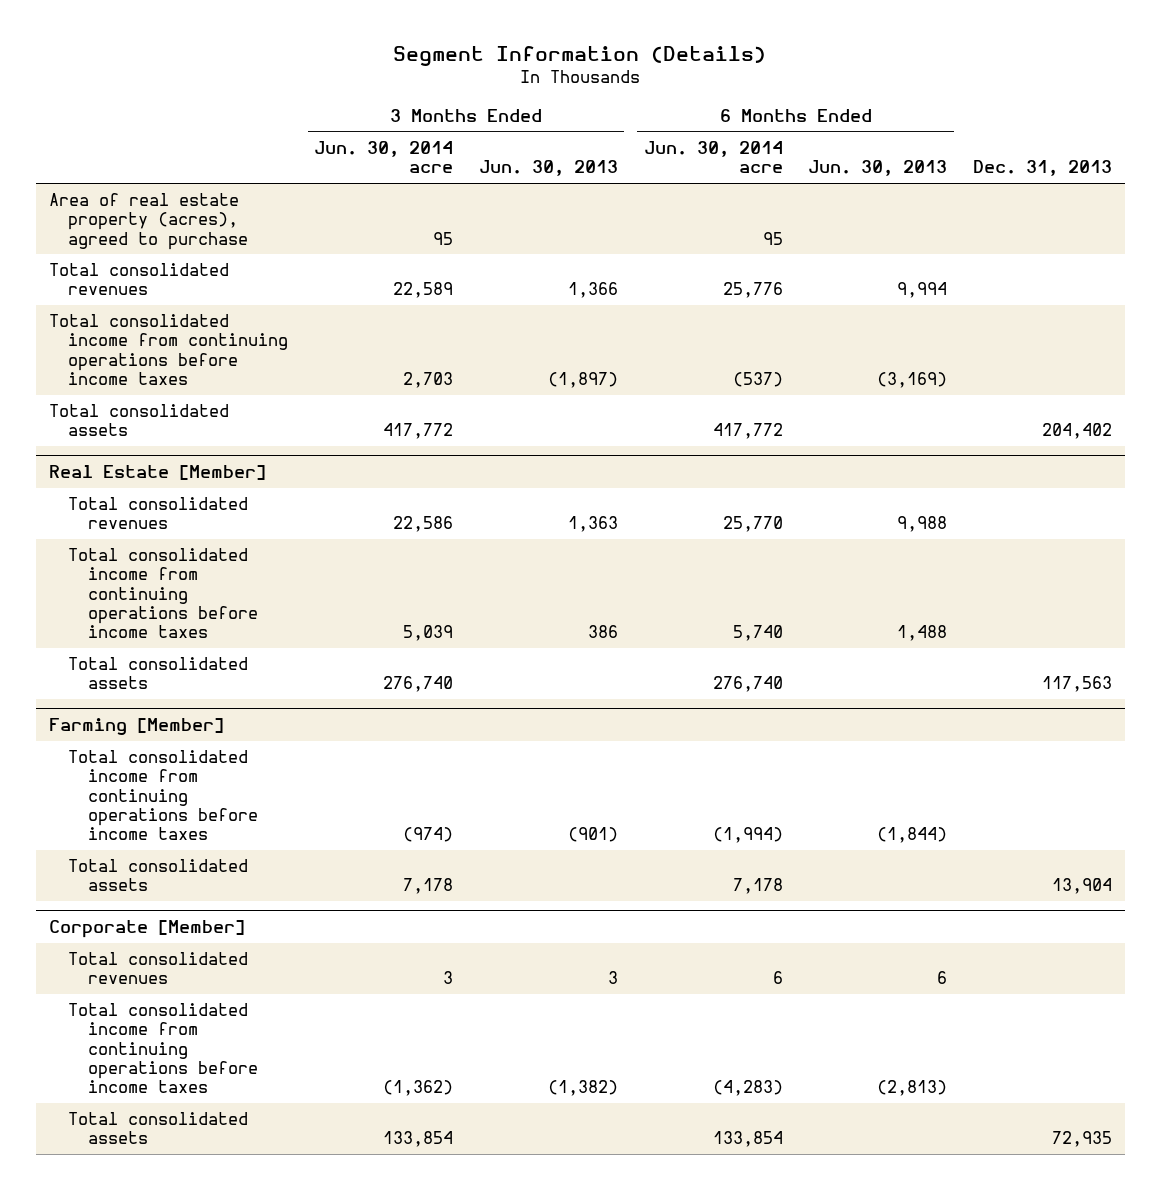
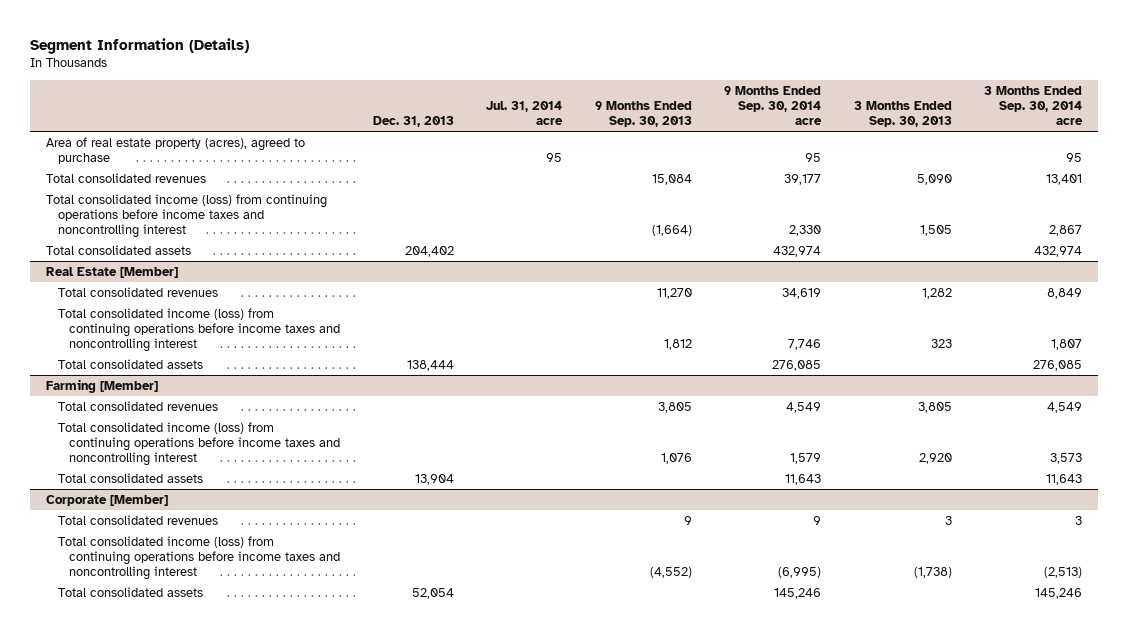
- | 3 Months Ended Jun. 30, 2014 acre | 3 Months Ended Jun. 30, 2013 | 6 Months Ended Jun. 30, 2014 acre | 6 Months Ended Jun. 30, 2013 | Dec. 31, 2013
+ | Dec. 31, 2013 | Jul. 31, 2014 acre | 9 Months Ended Sep. 30, 2013 | 9 Months Ended Sep. 30, 2014 acre | 3 Months Ended Sep. 30, 2013 | 3 Months Ended Sep. 30, 2014 acre
- Total consolidated income from continuing operations before income taxes | 2,703 | (1,897) | (537) | (3,169) |
+ Total consolidated income (loss) from continuing operations before income taxes and noncontrolling interest | | | (1,664) | 2,330 | 1,505 | 2,867
@ Real Estate [Member]
- Total consolidated income from continuing operations before income taxes | 5,039 | 386 | 5,740 | 1,488 |
- Total consolidated assets | 276,740 | | 276,740 | | 117,563
+ Total consolidated income (loss) from continuing operations before income taxes and noncontrolling interest | | | 1,812 | 7,746 | 323 | 1,807
+ Total consolidated assets | 138,444 | | | 276,085 | | 276,085
@ Farming [Member]
- Total consolidated income from continuing operations before income taxes | (974) | (901) | (1,994) | (1,844) |
+ Total consolidated revenues | | | 3,805 | 4,549 | 3,805 | 4,549
+ Total consolidated income (loss) from continuing operations before income taxes and noncontrolling interest | | | 1,076 | 1,579 | 2,920 | 3,573
@ Corporate [Member]
- Total consolidated income from continuing operations before income taxes | (1,362) | (1,382) | (4,283) | (2,813) |
- Total consolidated assets | 133,854 | | 133,854 | | 72,935
+ Total consolidated income (loss) from continuing operations before income taxes and noncontrolling interest | | | (4,552) | (6,995) | (1,738) | (2,513)
+ Total consolidated assets | 52,054 | | | 145,246 | | 145,246

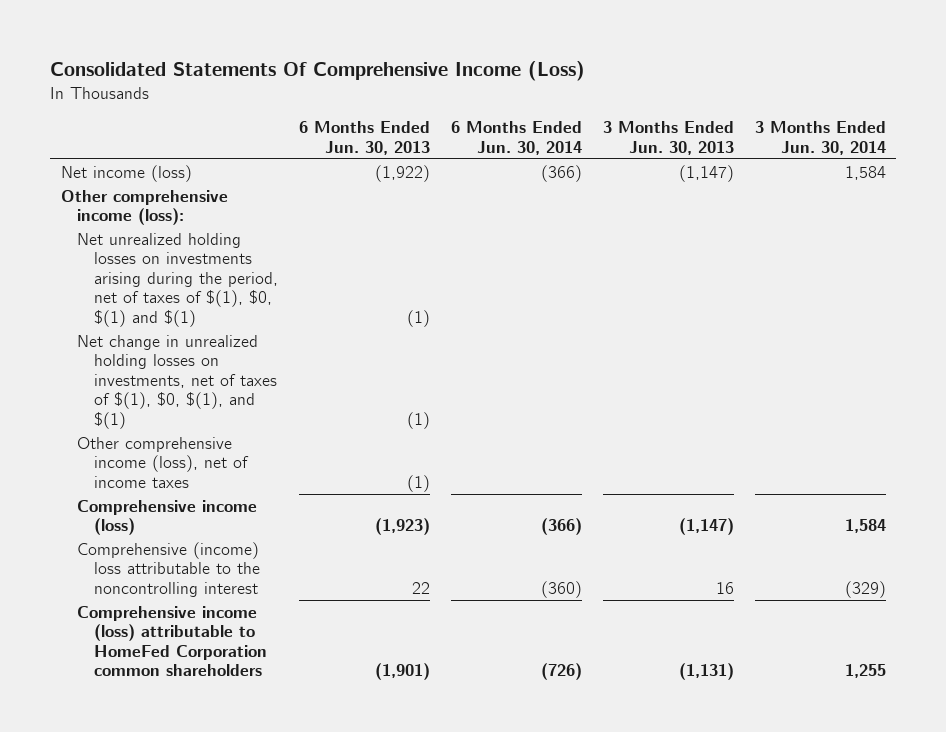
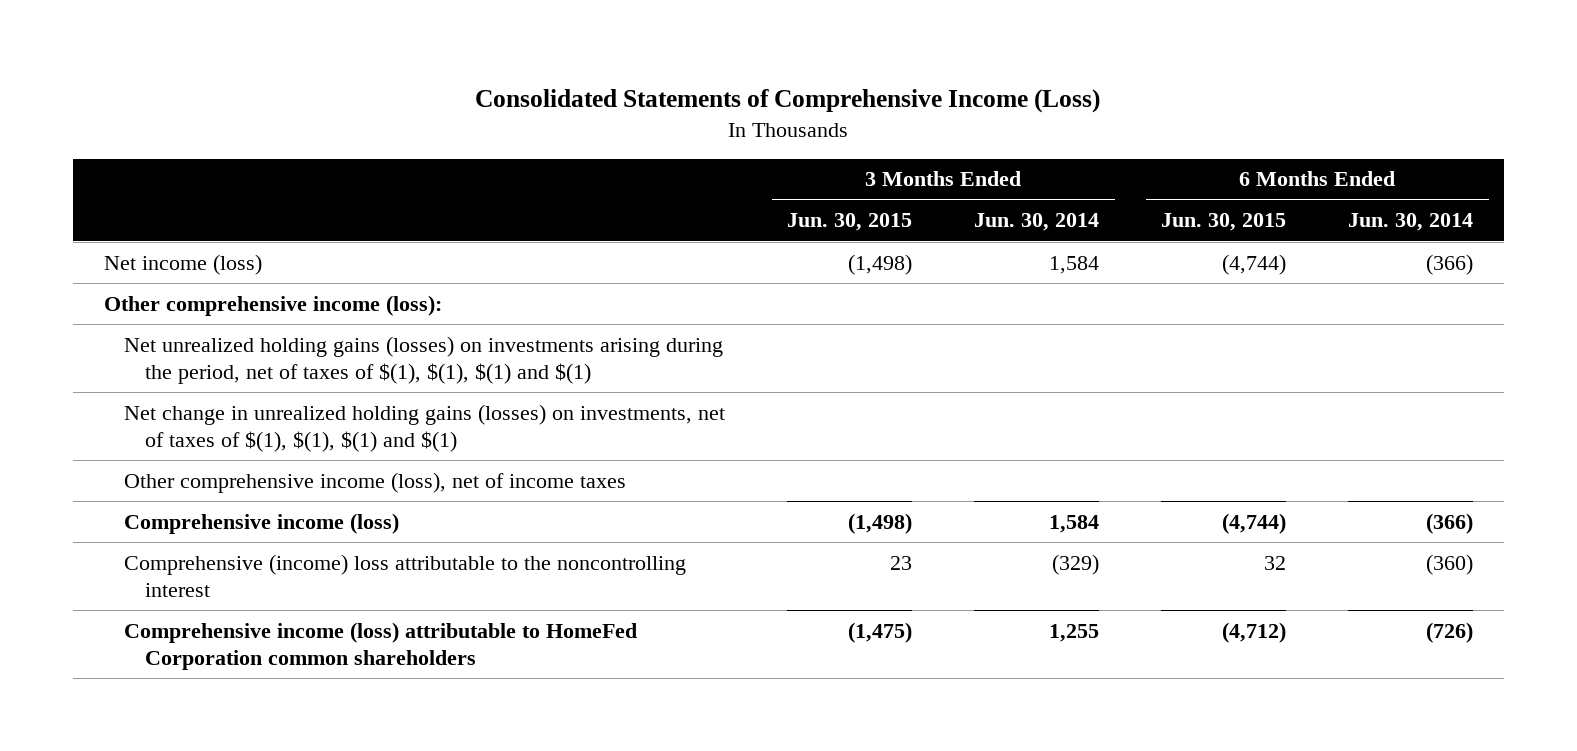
- Consolidated Statements Of Comprehensive Income (Loss)
+ Consolidated Statements of Comprehensive Income (Loss)
- | 6 Months Ended Jun. 30, 2013 | 6 Months Ended Jun. 30, 2014 | 3 Months Ended Jun. 30, 2013 | 3 Months Ended Jun. 30, 2014
+ | 3 Months Ended Jun. 30, 2015 | 3 Months Ended Jun. 30, 2014 | 6 Months Ended Jun. 30, 2015 | 6 Months Ended Jun. 30, 2014
- Net unrealized holding losses on investments arising during the period, net of taxes of $(1), $0, $(1) and $(1) | (1) | | |
- Net change in unrealized holding losses on investments, net of taxes of $(1), $0, $(1), and $(1) | (1) | | |
+ Net unrealized holding gains (losses) on investments arising during the period, net of taxes of $(1), $(1), $(1) and $(1)
+ Net change in unrealized holding gains (losses) on investments, net of taxes of $(1), $(1), $(1) and $(1)

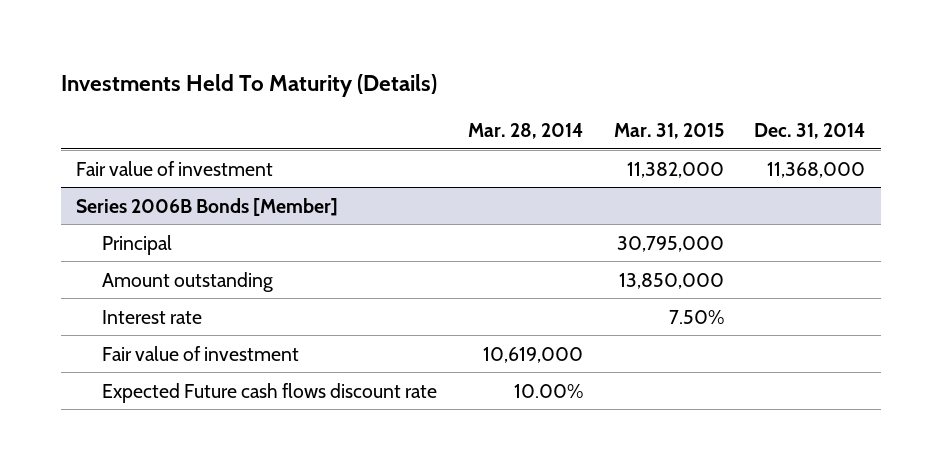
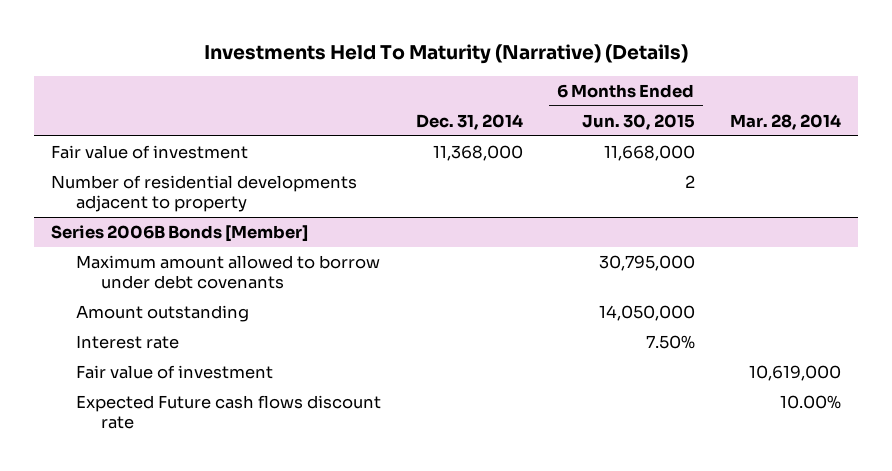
- Investments Held To Maturity (Details)
+ Investments Held To Maturity (Narrative) (Details)
- | Mar. 28, 2014 | Mar. 31, 2015 | Dec. 31, 2014
+ | Dec. 31, 2014 | 6 Months Ended Jun. 30, 2015 | Mar. 28, 2014
+ Number of residential developments adjacent to property | | 2 |
@ Series 2006B Bonds [Member]
- Principal | | 30,795,000 |
+ Maximum amount allowed to borrow under debt covenants | | 30,795,000 |

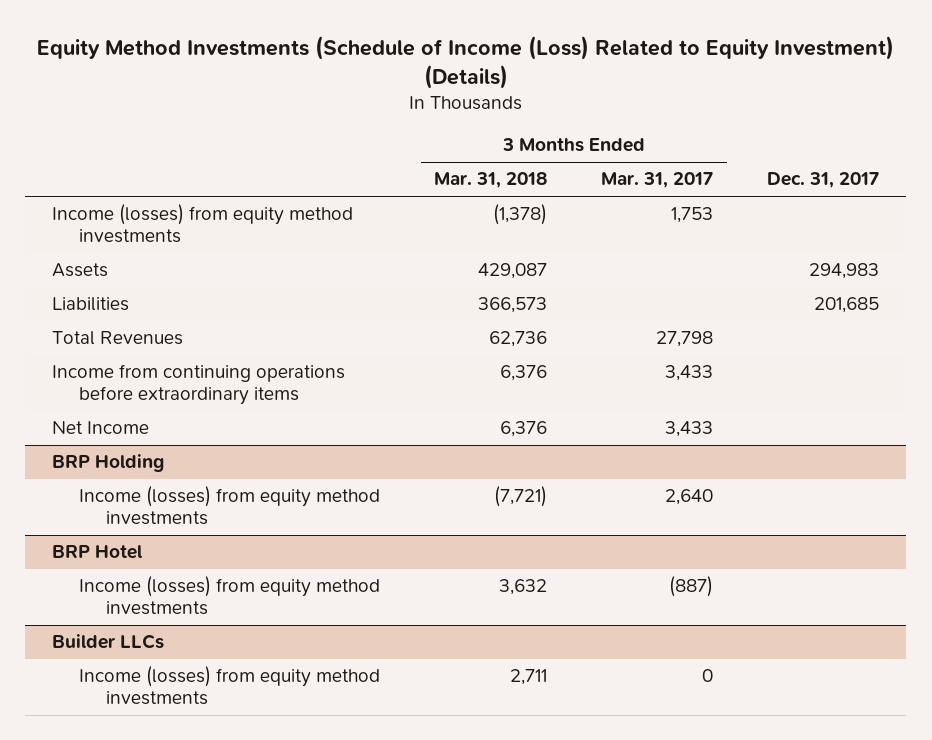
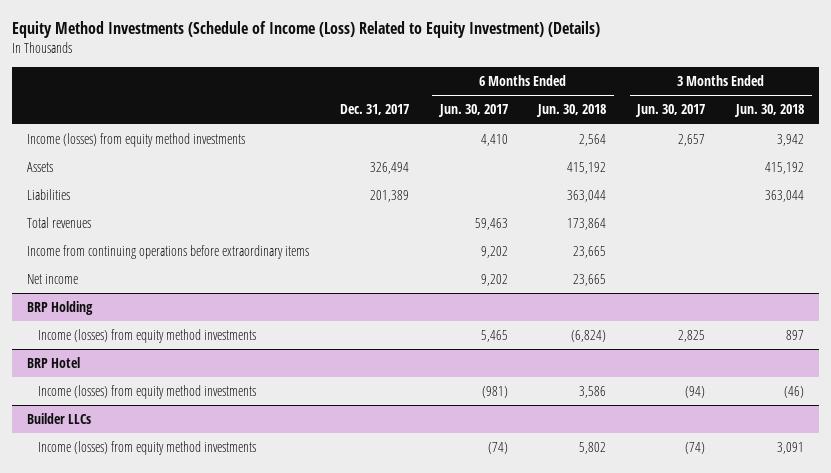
- | 3 Months Ended Mar. 31, 2018 | 3 Months Ended Mar. 31, 2017 | Dec. 31, 2017
+ | Dec. 31, 2017 | 6 Months Ended Jun. 30, 2017 | 6 Months Ended Jun. 30, 2018 | 3 Months Ended Jun. 30, 2017 | 3 Months Ended Jun. 30, 2018
- Assets | 429,087 | | 294,983
- Liabilities | 366,573 | | 201,685
- Total Revenues | 62,736 | 27,798 |
+ Assets | 326,494 | | 415,192 | | 415,192
+ Liabilities | 201,389 | | 363,044 | | 363,044
+ Total revenues | | 59,463 | 173,864 | |
- Net Income | 6,376 | 3,433 |
+ Net income | | 9,202 | 23,665 | |

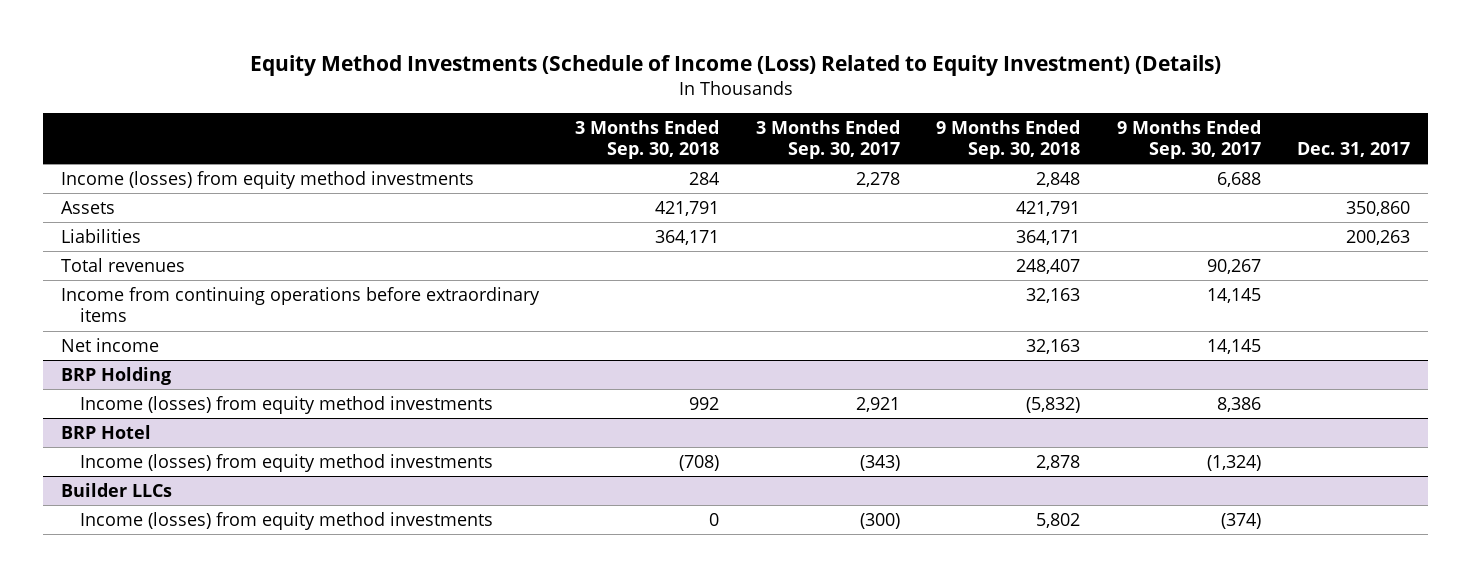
- | Dec. 31, 2017 | 6 Months Ended Jun. 30, 2017 | 6 Months Ended Jun. 30, 2018 | 3 Months Ended Jun. 30, 2017 | 3 Months Ended Jun. 30, 2018
+ | 3 Months Ended Sep. 30, 2018 | 3 Months Ended Sep. 30, 2017 | 9 Months Ended Sep. 30, 2018 | 9 Months Ended Sep. 30, 2017 | Dec. 31, 2017
- Assets | 326,494 | | 415,192 | | 415,192
- Liabilities | 201,389 | | 363,044 | | 363,044
+ Assets | 421,791 | | 421,791 | | 350,860
+ Liabilities | 364,171 | | 364,171 | | 200,263

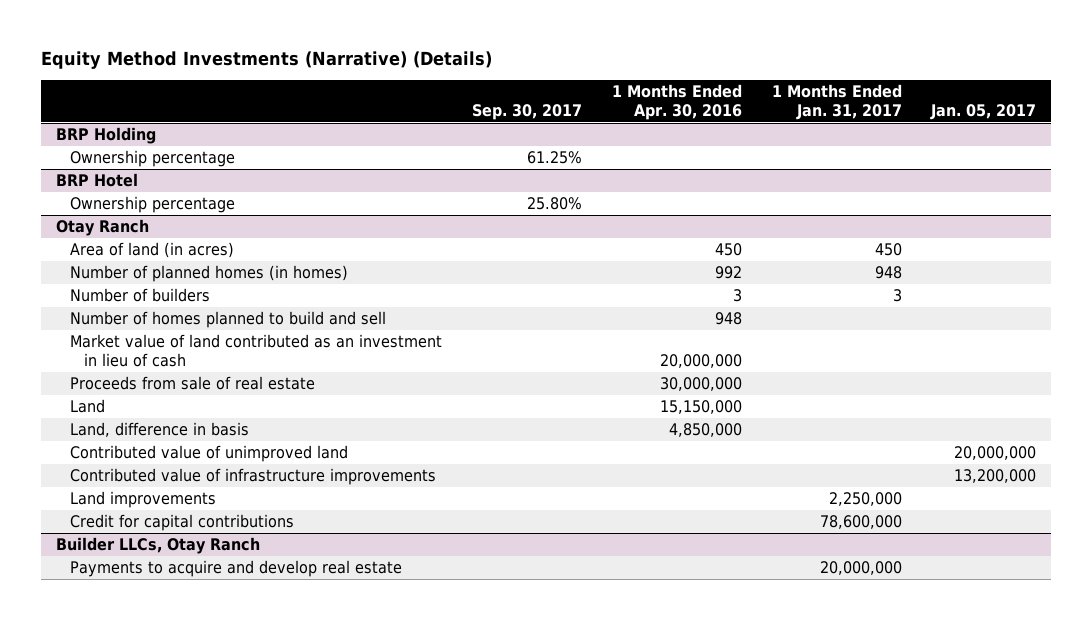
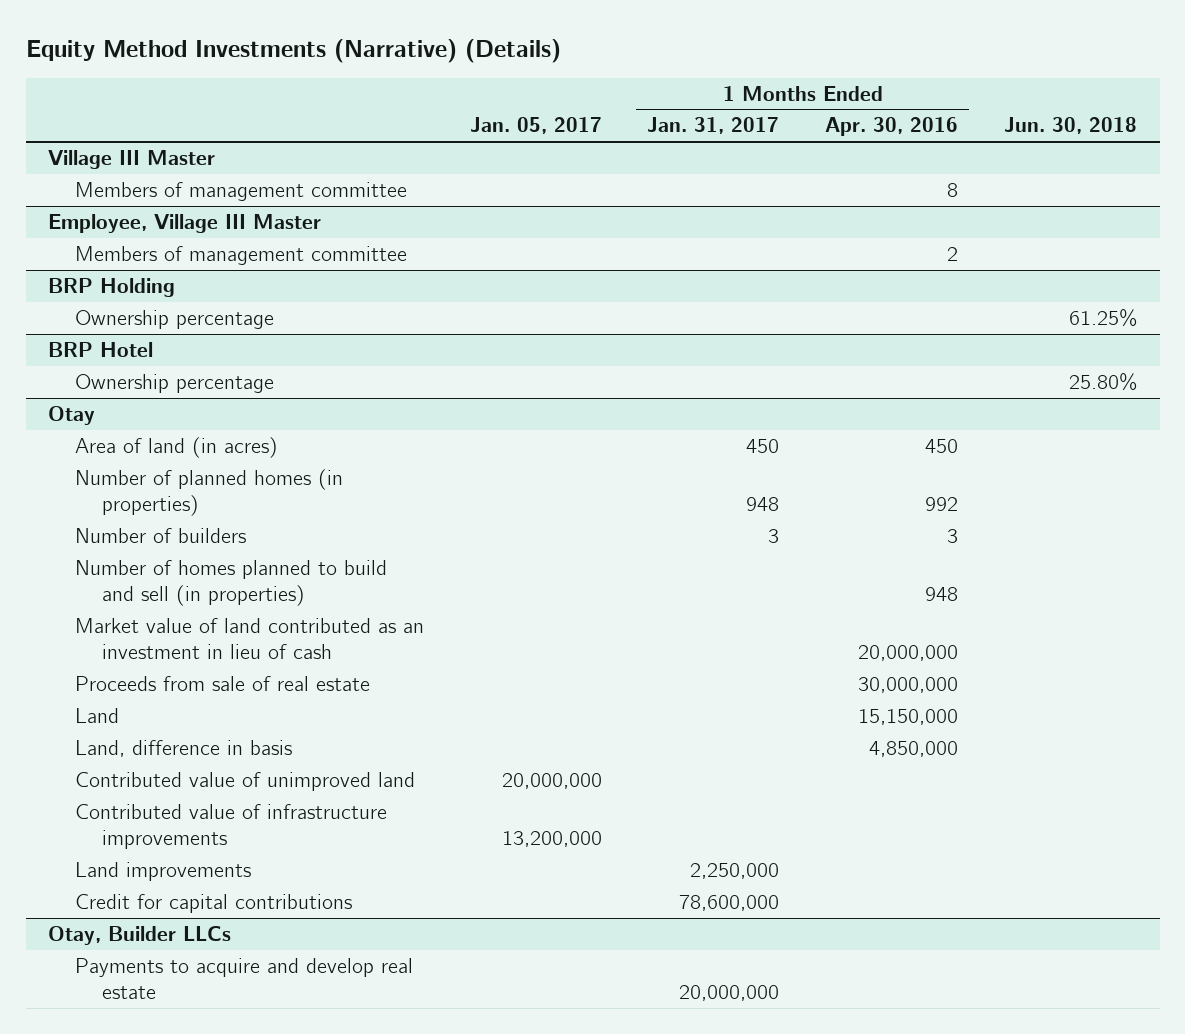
- | Sep. 30, 2017 | 1 Months Ended Apr. 30, 2016 | 1 Months Ended Jan. 31, 2017 | Jan. 05, 2017
+ | Jan. 05, 2017 | 1 Months Ended Jan. 31, 2017 | 1 Months Ended Apr. 30, 2016 | Jun. 30, 2018
+ Village III Master
+ Members of management committee | | | 8 |
+ Employee, Village III Master
+ Members of management committee | | | 2 |
- Otay Ranch
+ Otay
- Number of planned homes (in homes) | | 992 | 948 |
+ Number of planned homes (in properties) | | 948 | 992 |
- Number of homes planned to build and sell | | 948 | |
+ Number of homes planned to build and sell (in properties) | | | 948 |
- Builder LLCs, Otay Ranch
+ Otay, Builder LLCs

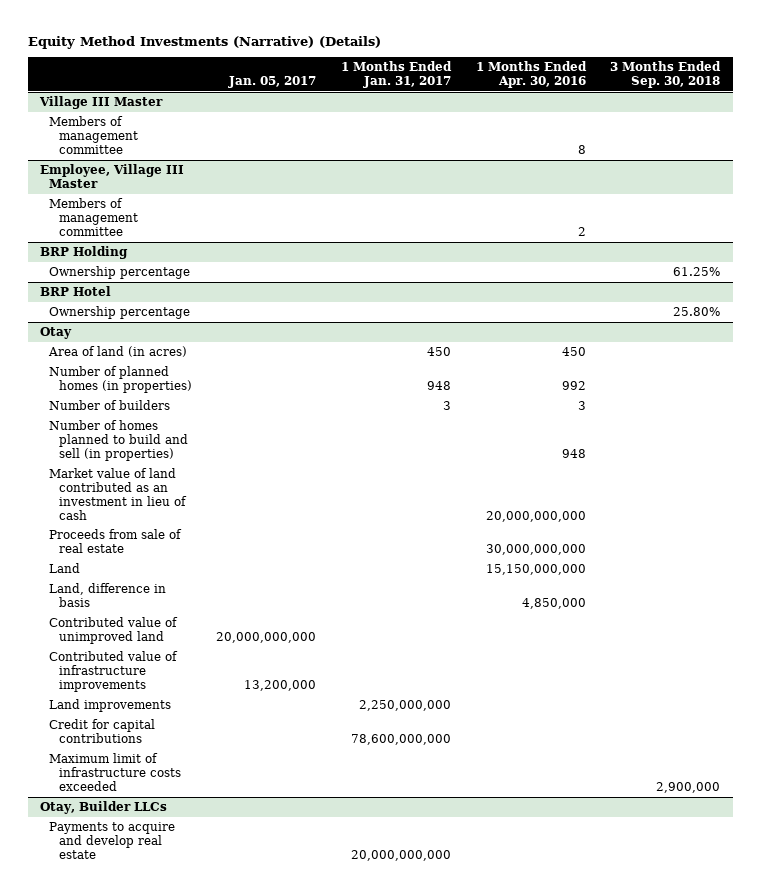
- | Jan. 05, 2017 | 1 Months Ended Jan. 31, 2017 | 1 Months Ended Apr. 30, 2016 | Jun. 30, 2018
+ | Jan. 05, 2017 | 1 Months Ended Jan. 31, 2017 | 1 Months Ended Apr. 30, 2016 | 3 Months Ended Sep. 30, 2018
@ Otay
- Market value of land contributed as an investment in lieu of cash | | | 20,000,000 |
- Proceeds from sale of real estate | | | 30,000,000 |
- Land | | | 15,150,000 |
+ Market value of land contributed as an investment in lieu of cash | | | 20,000,000,000 |
+ Proceeds from sale of real estate | | | 30,000,000,000 |
+ Land | | | 15,150,000,000 |
- Contributed value of unimproved land | 20,000,000 | | |
+ Contributed value of unimproved land | 20,000,000,000 | | |
- Land improvements | | 2,250,000 | |
- Credit for capital contributions | | 78,600,000 | |
+ Land improvements | | 2,250,000,000 | |
+ Credit for capital contributions | | 78,600,000,000 | |
+ Maximum limit of infrastructure costs exceeded | | | | 2,900,000
@ Otay, Builder LLCs
- Payments to acquire and develop real estate | | 20,000,000 | |
+ Payments to acquire and develop real estate | | 20,000,000,000 | |

